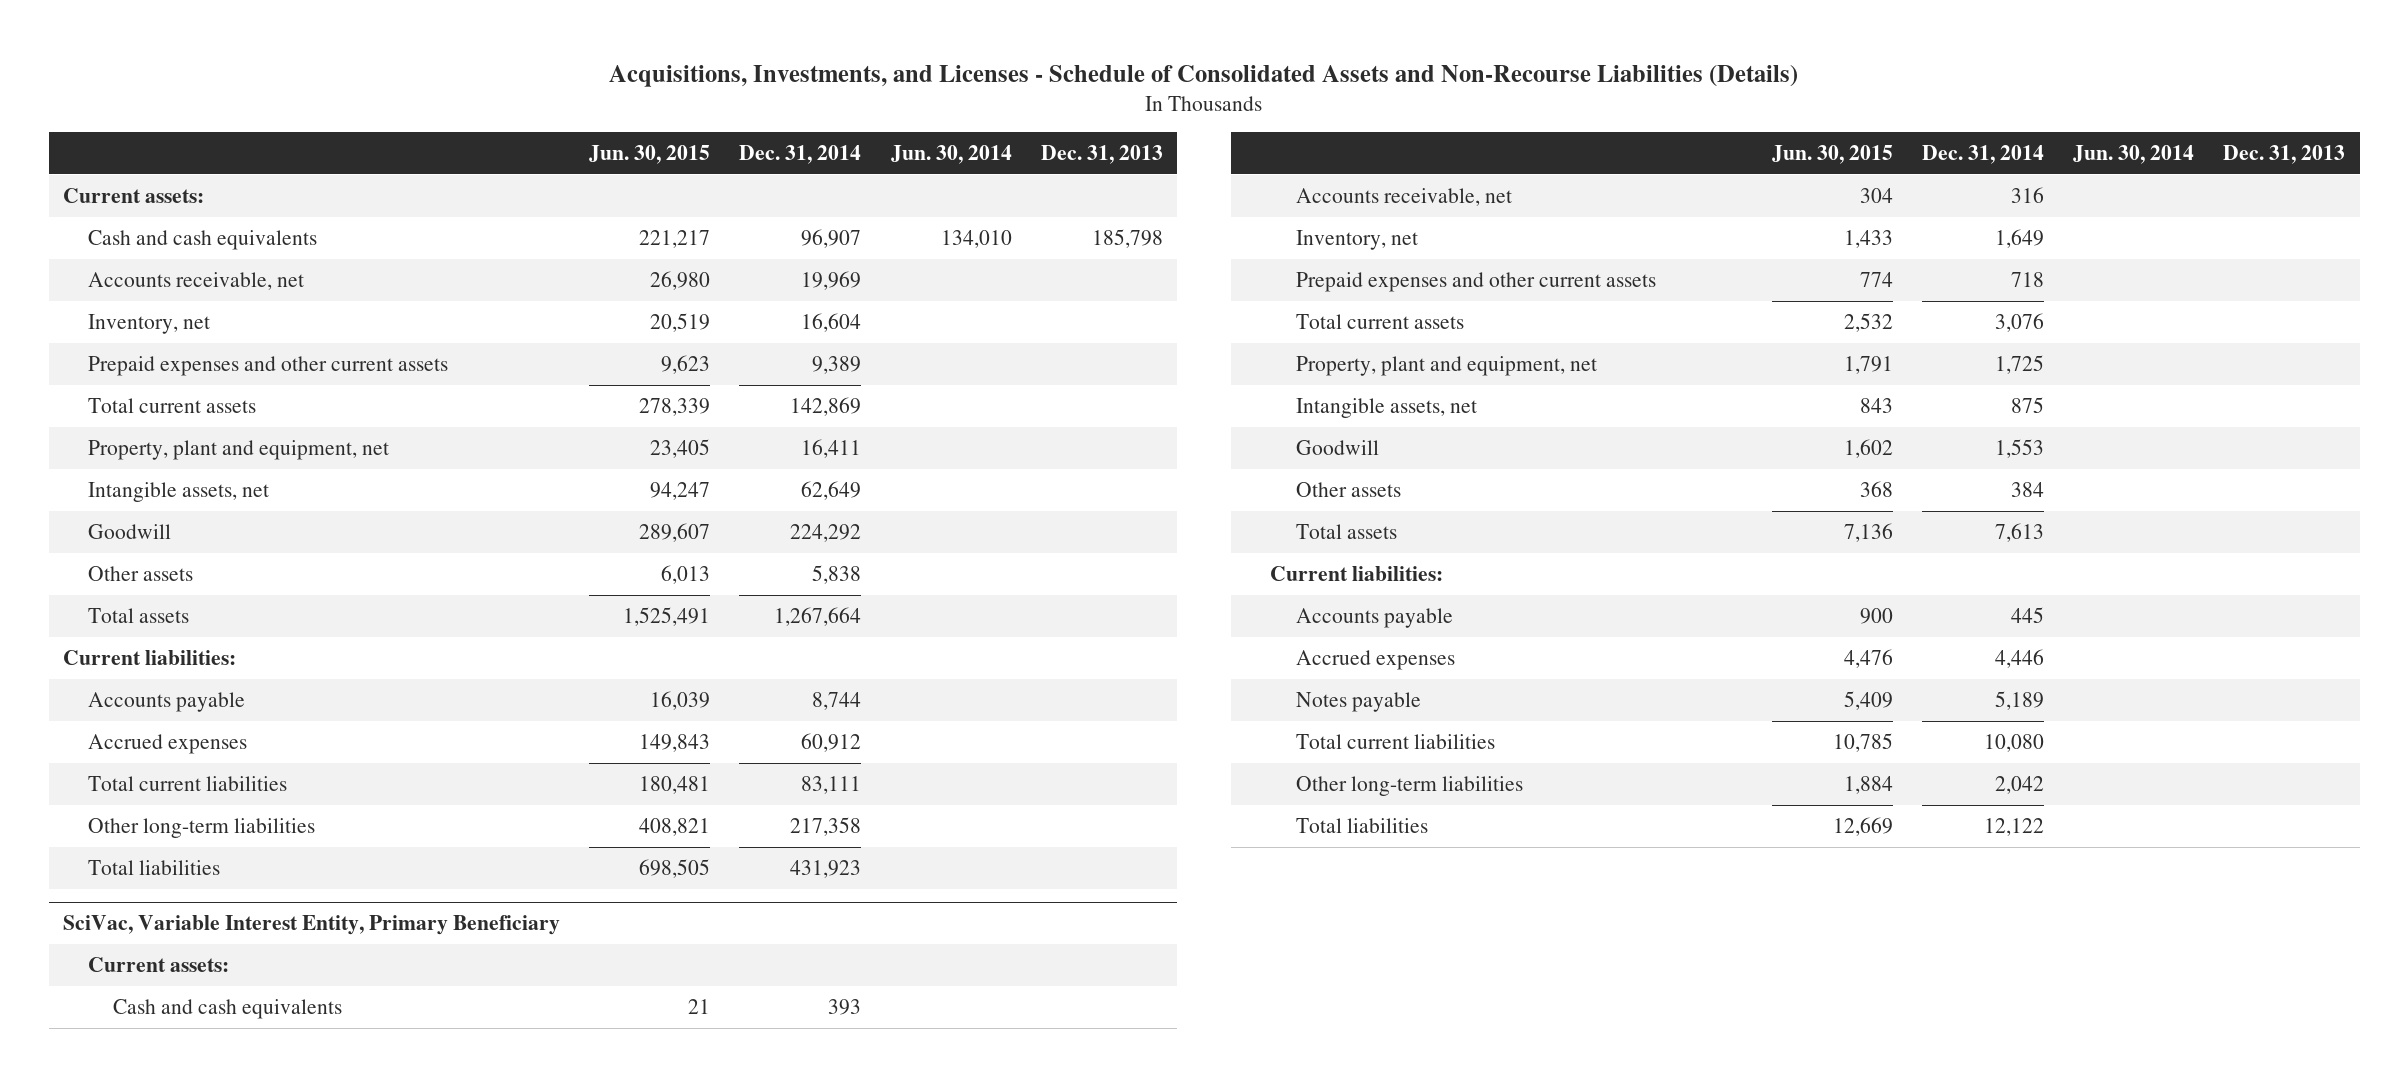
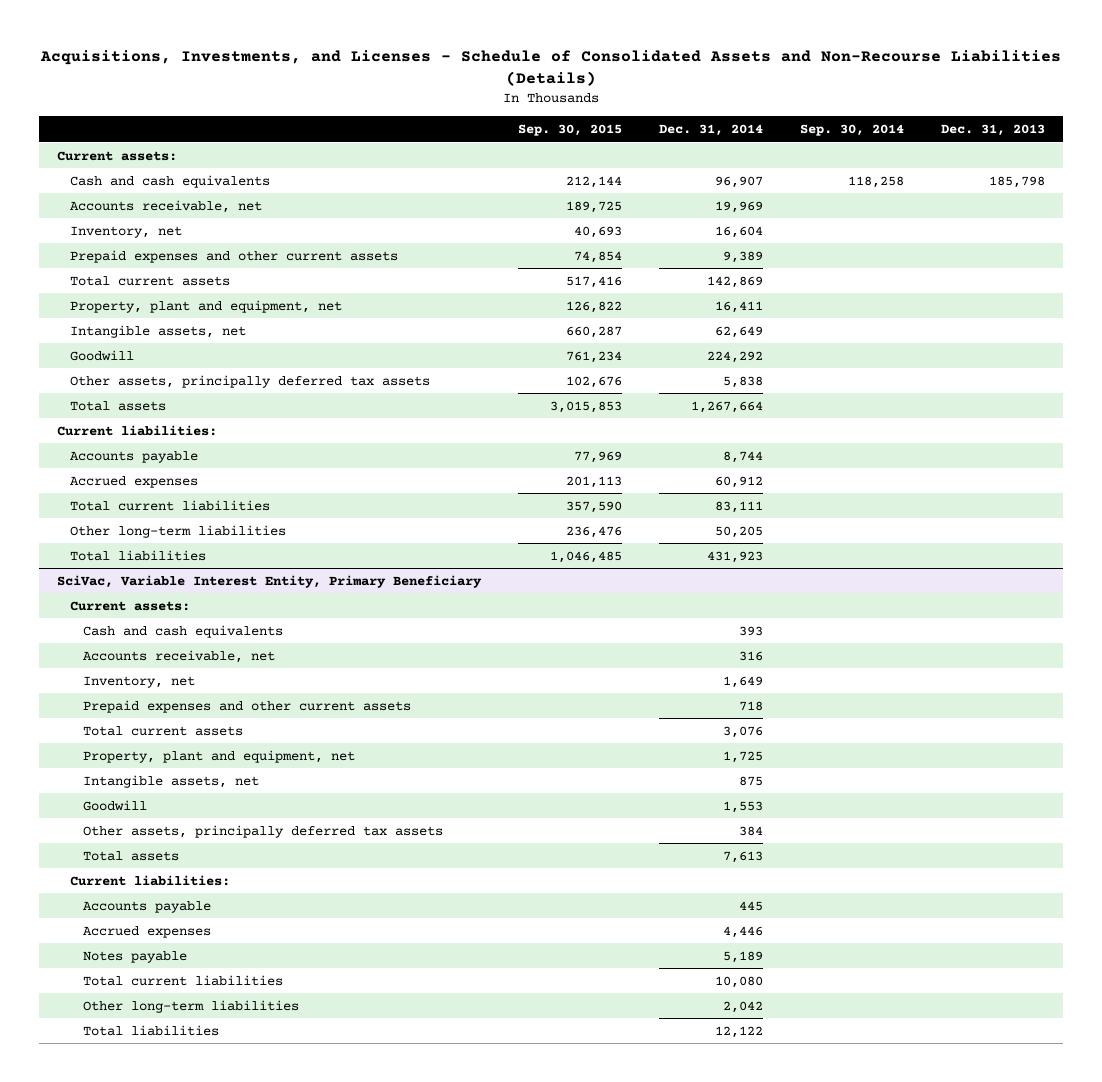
- | Jun. 30, 2015 | Dec. 31, 2014 | Jun. 30, 2014 | Dec. 31, 2013
+ | Sep. 30, 2015 | Dec. 31, 2014 | Sep. 30, 2014 | Dec. 31, 2013
- Other assets | 6,013 | 5,838 | |
+ Other assets, principally deferred tax assets | 102,676 | 5,838 | |
- Other long-term liabilities | 408,821 | 217,358 | |
+ Other long-term liabilities | 236,476 | 50,205 | |
@ SciVac, Variable Interest Entity, Primary Beneficiary
- Other assets | 368 | 384 | |
+ Other assets, principally deferred tax assets | | 384 | |

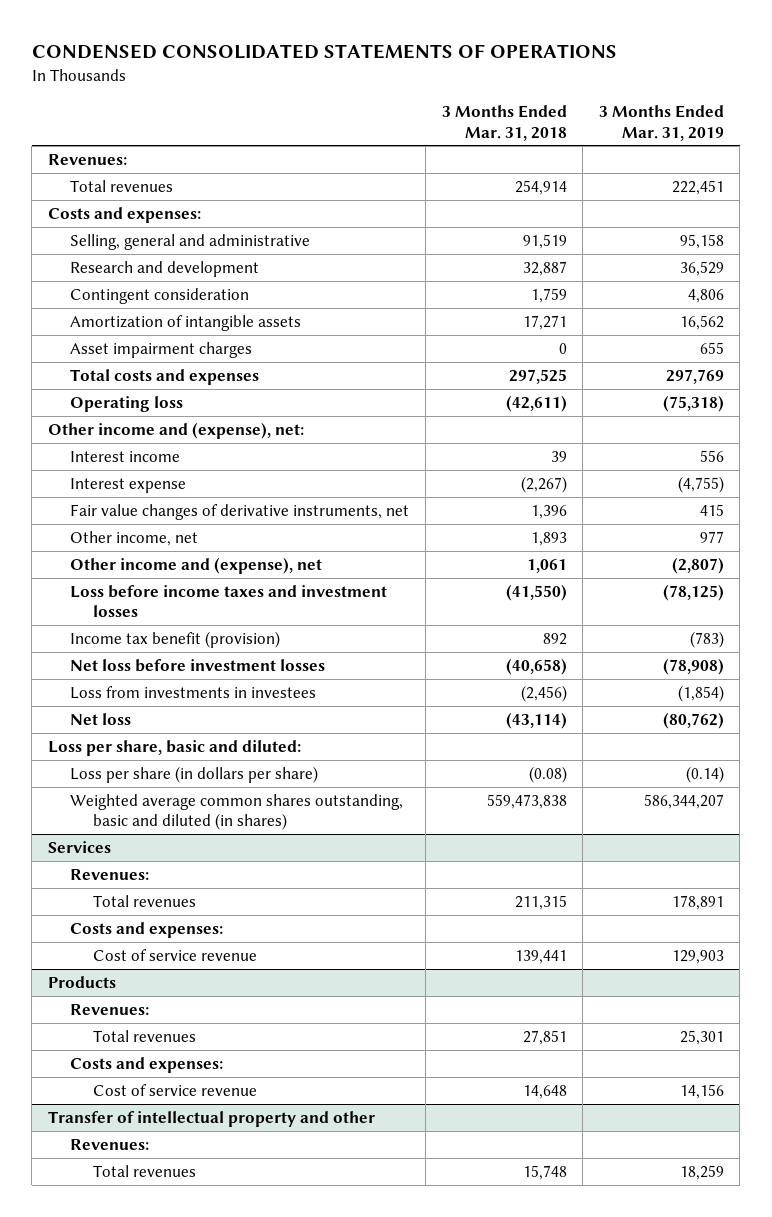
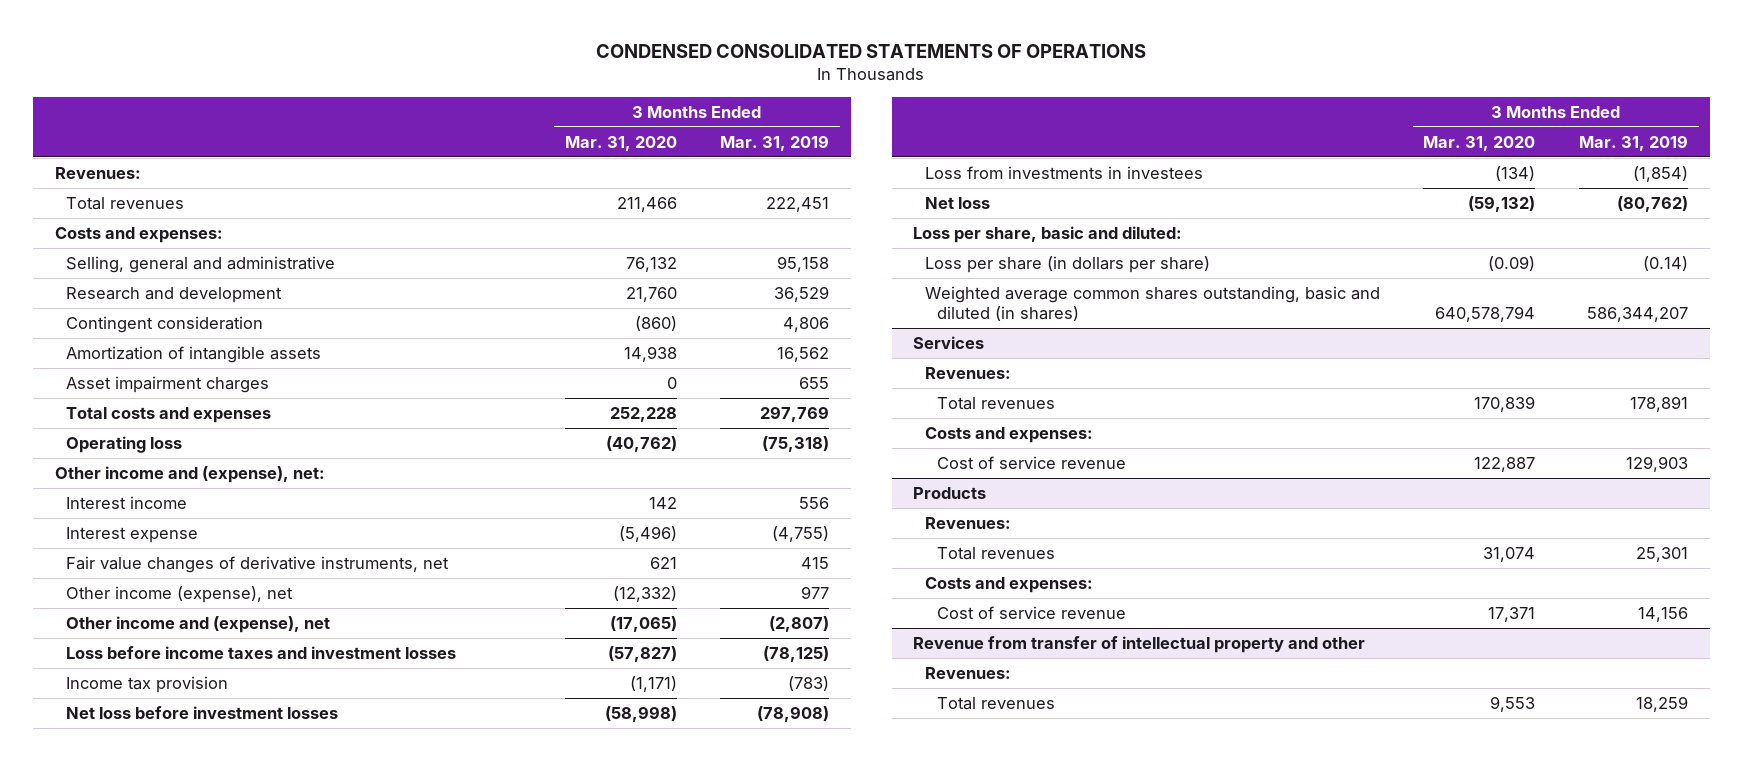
- | 3 Months Ended Mar. 31, 2018 | 3 Months Ended Mar. 31, 2019
+ | 3 Months Ended Mar. 31, 2020 | 3 Months Ended Mar. 31, 2019
- Other income, net | 1,893 | 977
+ Other income (expense), net | (12,332) | 977
- Income tax benefit (provision) | 892 | (783)
+ Income tax provision | (1,171) | (783)
- Transfer of intellectual property and other
+ Revenue from transfer of intellectual property and other

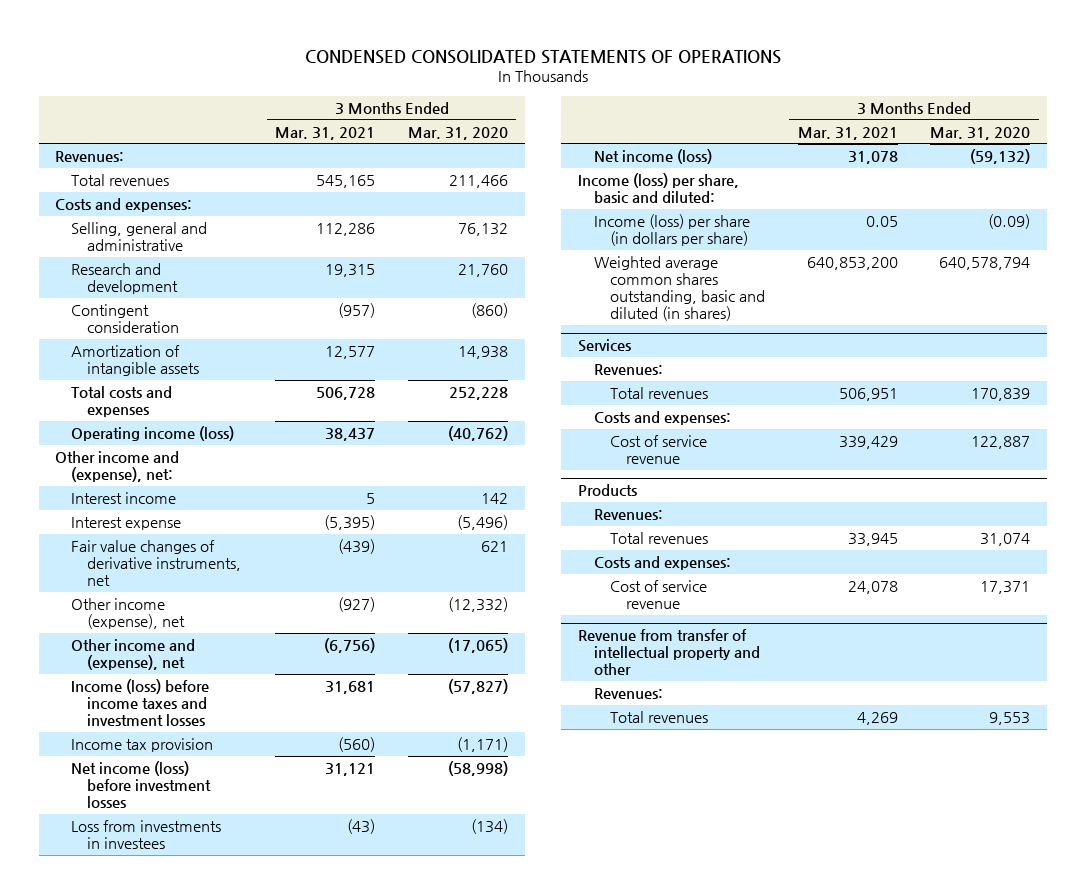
- | 3 Months Ended Mar. 31, 2020 | 3 Months Ended Mar. 31, 2019
+ | 3 Months Ended Mar. 31, 2021 | 3 Months Ended Mar. 31, 2020
- Asset impairment charges | 0 | 655
- Operating loss | (40,762) | (75,318)
+ Operating income (loss) | 38,437 | (40,762)
- Loss before income taxes and investment losses | (57,827) | (78,125)
+ Income (loss) before income taxes and investment losses | 31,681 | (57,827)
- Net loss before investment losses | (58,998) | (78,908)
+ Net income (loss) before investment losses | 31,121 | (58,998)
- Net loss | (59,132) | (80,762)
- Loss per share, basic and diluted:
- Loss per share (in dollars per share) | (0.09) | (0.14)
+ Net income (loss) | 31,078 | (59,132)
+ Income (loss) per share, basic and diluted:
+ Income (loss) per share (in dollars per share) | 0.05 | (0.09)

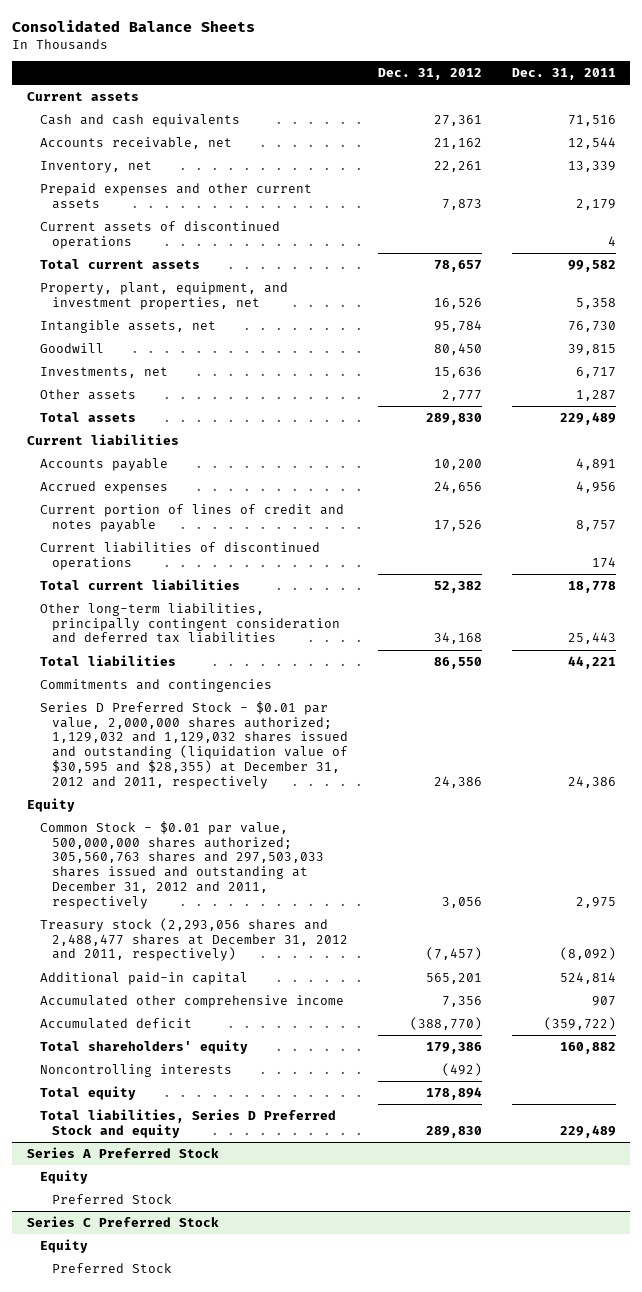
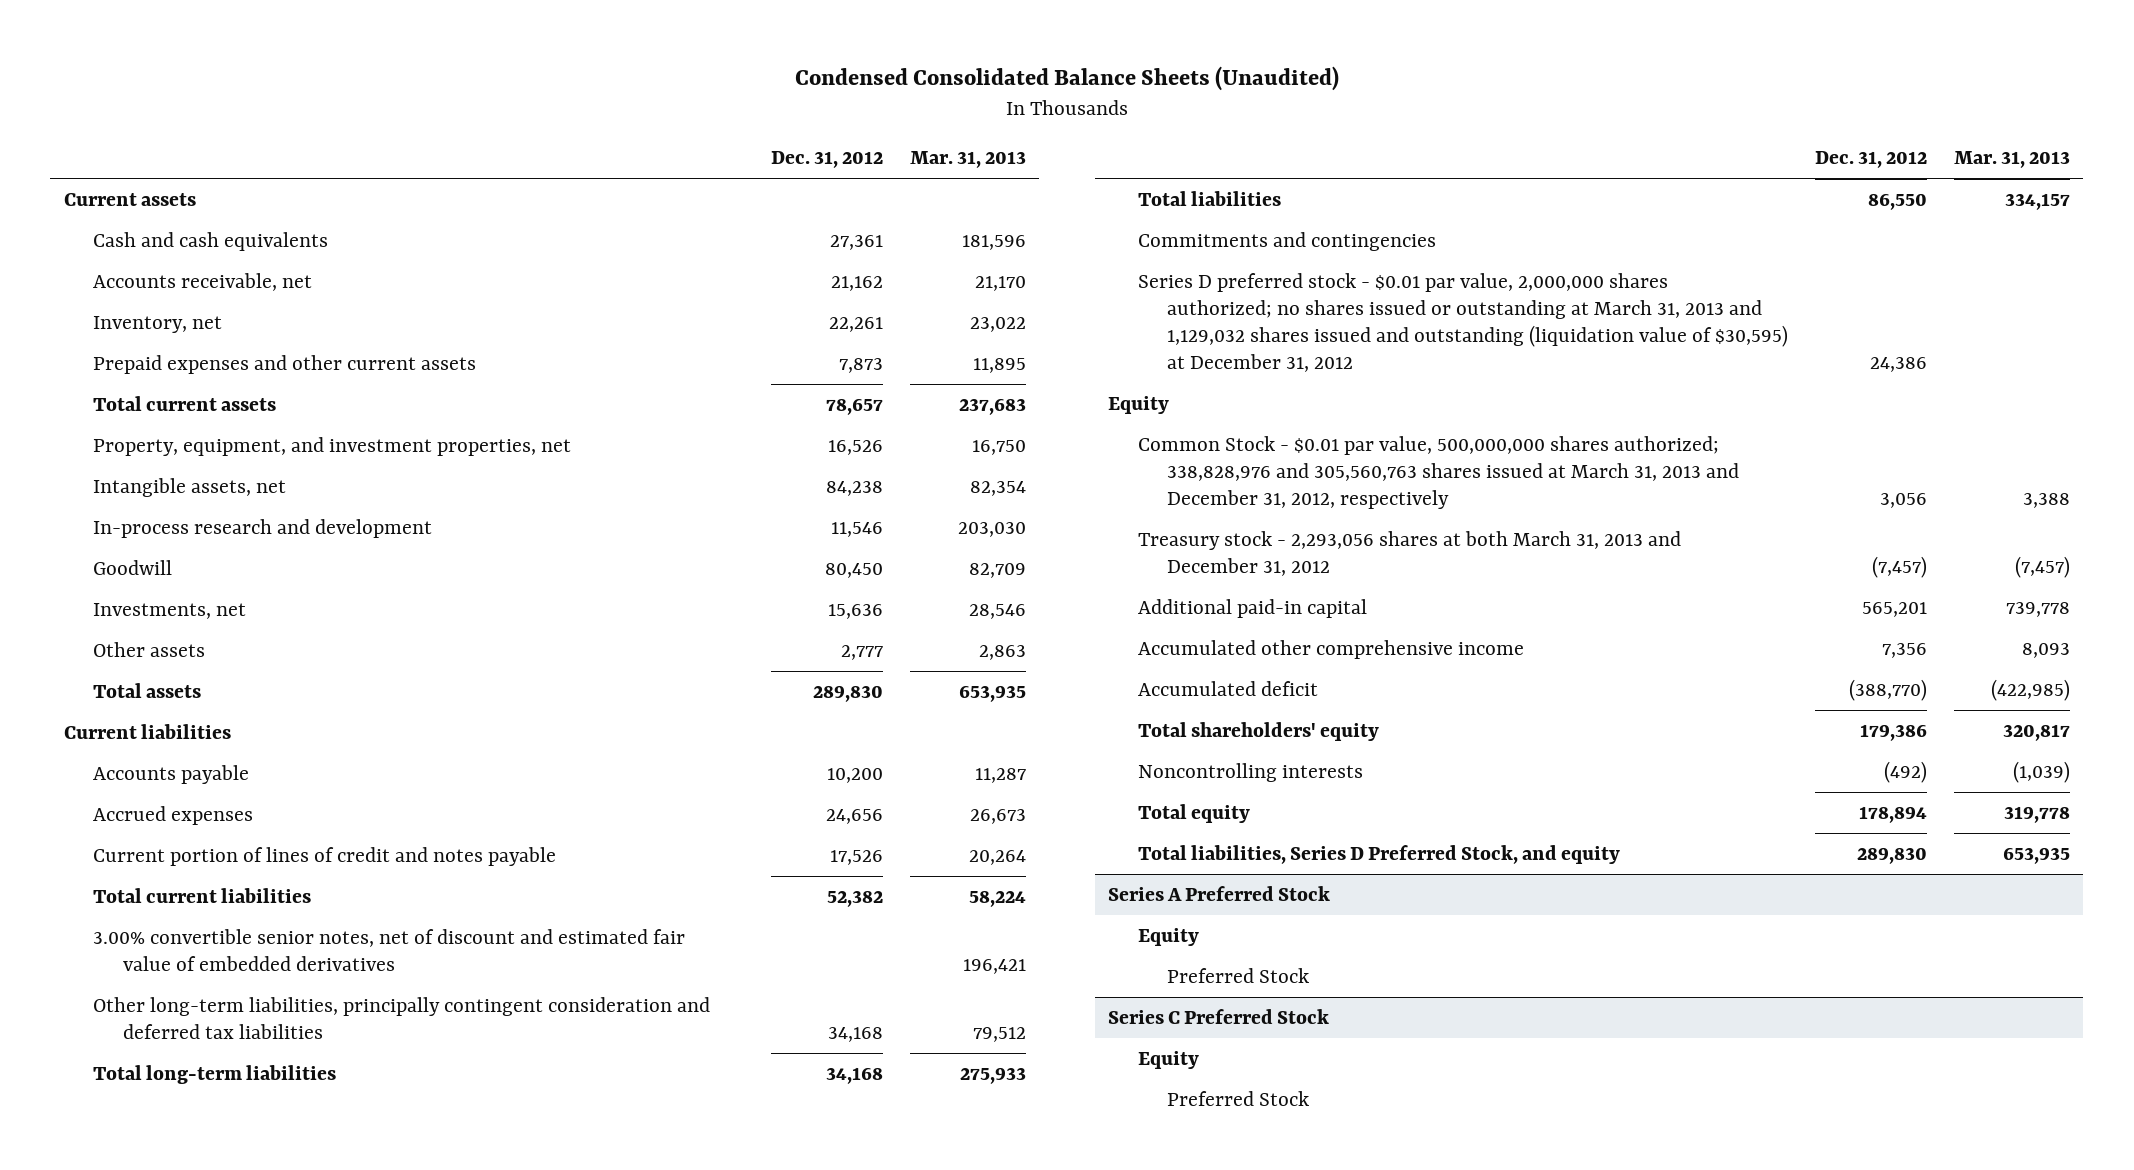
- Consolidated Balance Sheets
+ Condensed Consolidated Balance Sheets (Unaudited)
- | Dec. 31, 2012 | Dec. 31, 2011
+ | Dec. 31, 2012 | Mar. 31, 2013
- Current assets of discontinued operations | | 4
- Property, plant, equipment, and investment properties, net | 16,526 | 5,358
- Intangible assets, net | 95,784 | 76,730
+ Property, equipment, and investment properties, net | 16,526 | 16,750
+ Intangible assets, net | 84,238 | 82,354
+ In-process research and development | 11,546 | 203,030
- Current liabilities of discontinued operations | | 174
+ 3.00% convertible senior notes, net of discount and estimated fair value of embedded derivatives | | 196,421
+ Total long-term liabilities | 34,168 | 275,933
- Series D Preferred Stock - $0.01 par value, 2,000,000 shares authorized; 1,129,032 and 1,129,032 shares issued and outstanding (liquidation value of $30,595 and $28,355) at December 31, 2012 and 2011, respectively | 24,386 | 24,386
+ Series D preferred stock - $0.01 par value, 2,000,000 shares authorized; no shares issued or outstanding at March 31, 2013 and 1,129,032 shares issued and outstanding (liquidation value of $30,595) at December 31, 2012 | 24,386 |
- Common Stock - $0.01 par value, 500,000,000 shares authorized; 305,560,763 shares and 297,503,033 shares issued and outstanding at December 31, 2012 and 2011, respectively | 3,056 | 2,975
- Treasury stock (2,293,056 shares and 2,488,477 shares at December 31, 2012 and 2011, respectively) | (7,457) | (8,092)
+ Common Stock - $0.01 par value, 500,000,000 shares authorized; 338,828,976 and 305,560,763 shares issued at March 31, 2013 and December 31, 2012, respectively | 3,056 | 3,388
+ Treasury stock - 2,293,056 shares at both March 31, 2013 and December 31, 2012 | (7,457) | (7,457)
- Total liabilities, Series D Preferred Stock and equity | 289,830 | 229,489
+ Total liabilities, Series D Preferred Stock, and equity | 289,830 | 653,935

